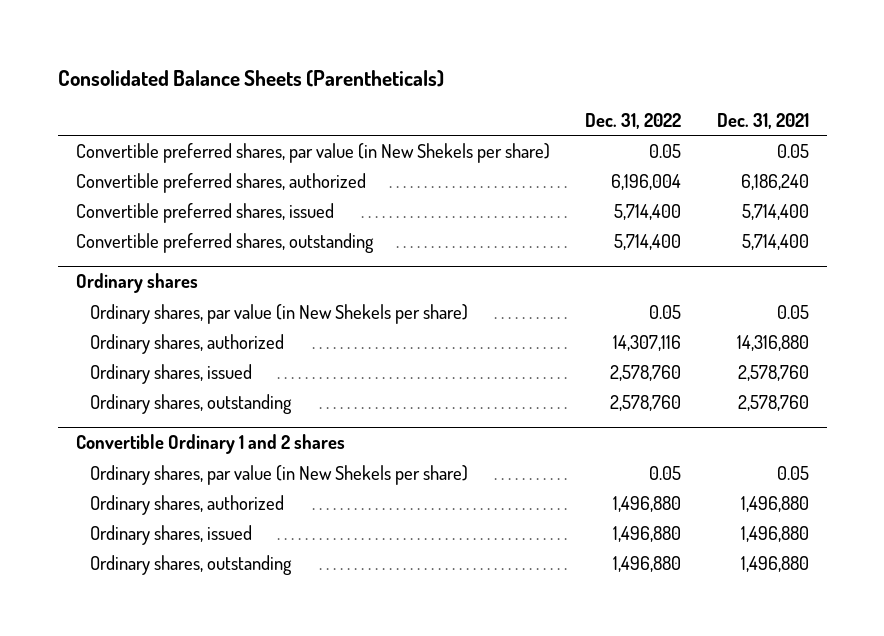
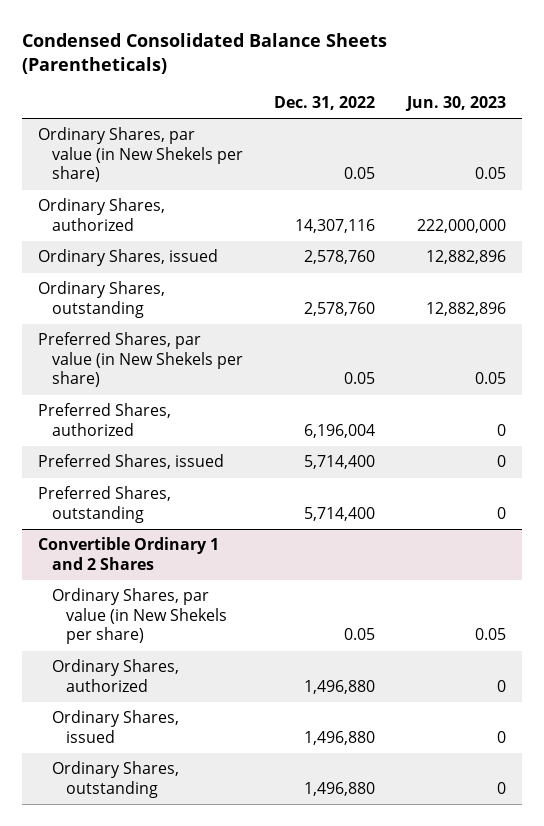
- Consolidated Balance Sheets (Parentheticals)
+ Condensed Consolidated Balance Sheets (Parentheticals)
- | Dec. 31, 2022 | Dec. 31, 2021
+ | Dec. 31, 2022 | Jun. 30, 2023
- Convertible preferred shares, par value (in New Shekels per share) | 0.05 | 0.05
- Convertible preferred shares, authorized | 6,196,004 | 6,186,240
- Convertible preferred shares, issued | 5,714,400 | 5,714,400
- Convertible preferred shares, outstanding | 5,714,400 | 5,714,400
- Ordinary shares
- Ordinary shares, par value (in New Shekels per share) | 0.05 | 0.05
- Ordinary shares, authorized | 14,307,116 | 14,316,880
- Ordinary shares, issued | 2,578,760 | 2,578,760
- Ordinary shares, outstanding | 2,578,760 | 2,578,760
- Convertible Ordinary 1 and 2 shares
- Ordinary shares, par value (in New Shekels per share) | 0.05 | 0.05
- Ordinary shares, authorized | 1,496,880 | 1,496,880
- Ordinary shares, issued | 1,496,880 | 1,496,880
- Ordinary shares, outstanding | 1,496,880 | 1,496,880
+ Ordinary Shares, par value (in New Shekels per share) | 0.05 | 0.05
+ Ordinary Shares, authorized | 14,307,116 | 222,000,000
+ Ordinary Shares, issued | 2,578,760 | 12,882,896
+ Ordinary Shares, outstanding | 2,578,760 | 12,882,896
+ Preferred Shares, par value (in New Shekels per share) | 0.05 | 0.05
+ Preferred Shares, authorized | 6,196,004 | 0
+ Preferred Shares, issued | 5,714,400 | 0
+ Preferred Shares, outstanding | 5,714,400 | 0
+ Convertible Ordinary 1 and 2 Shares
+ Ordinary Shares, par value (in New Shekels per share) | 0.05 | 0.05
+ Ordinary Shares, authorized | 1,496,880 | 0
+ Ordinary Shares, issued | 1,496,880 | 0
+ Ordinary Shares, outstanding | 1,496,880 | 0

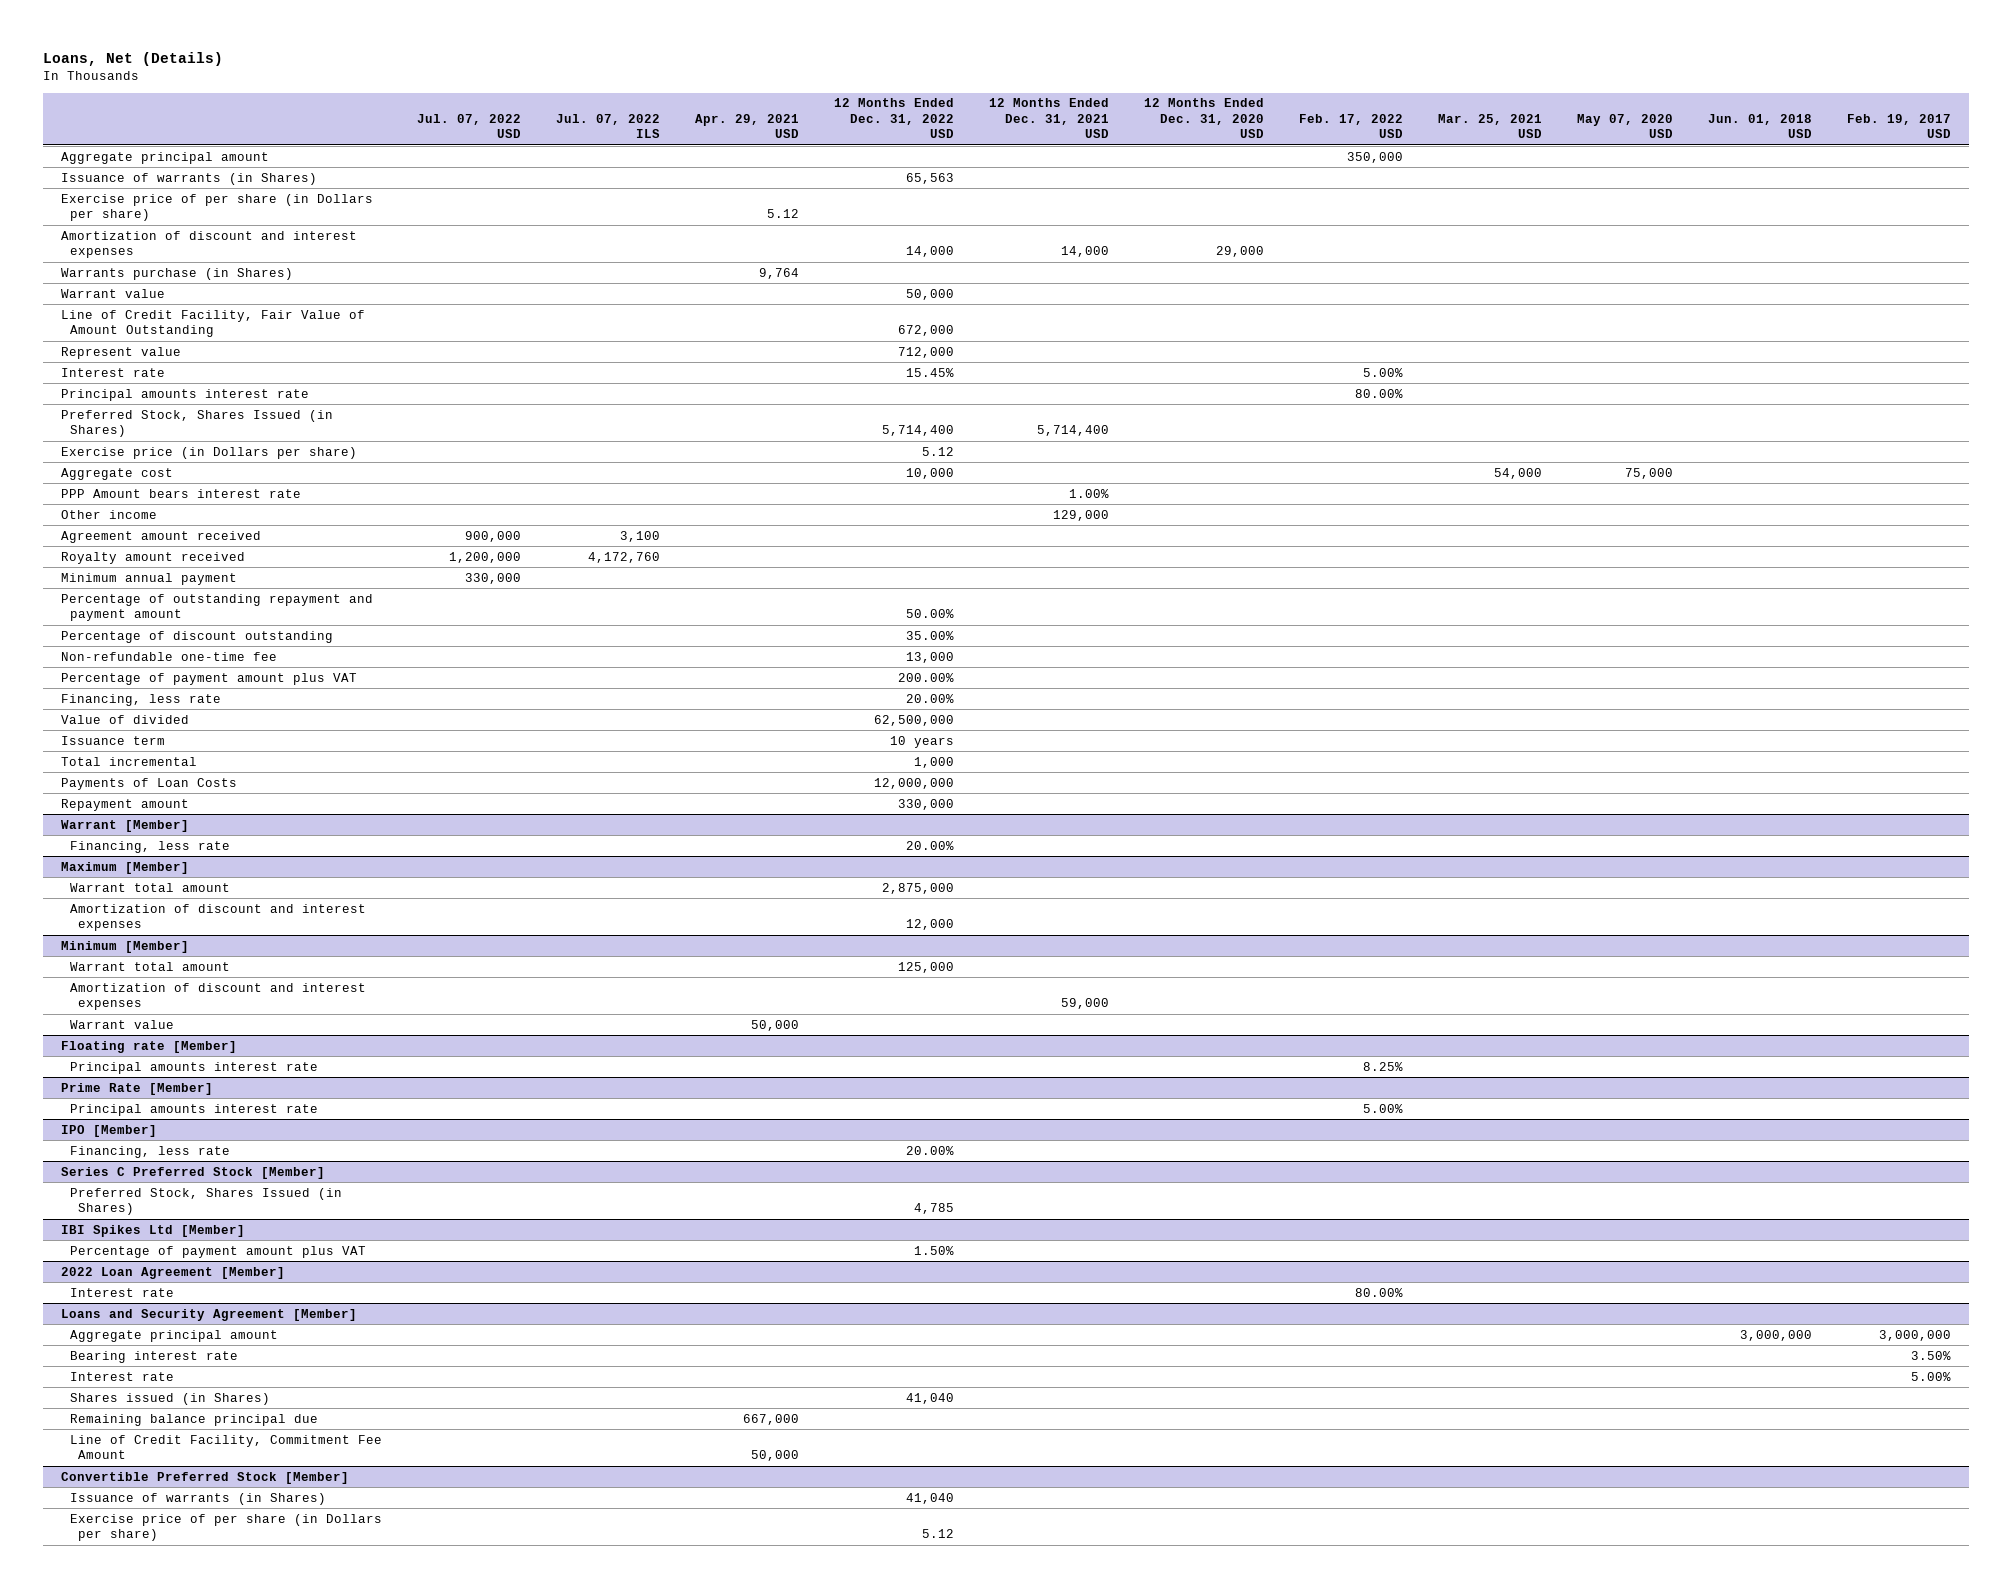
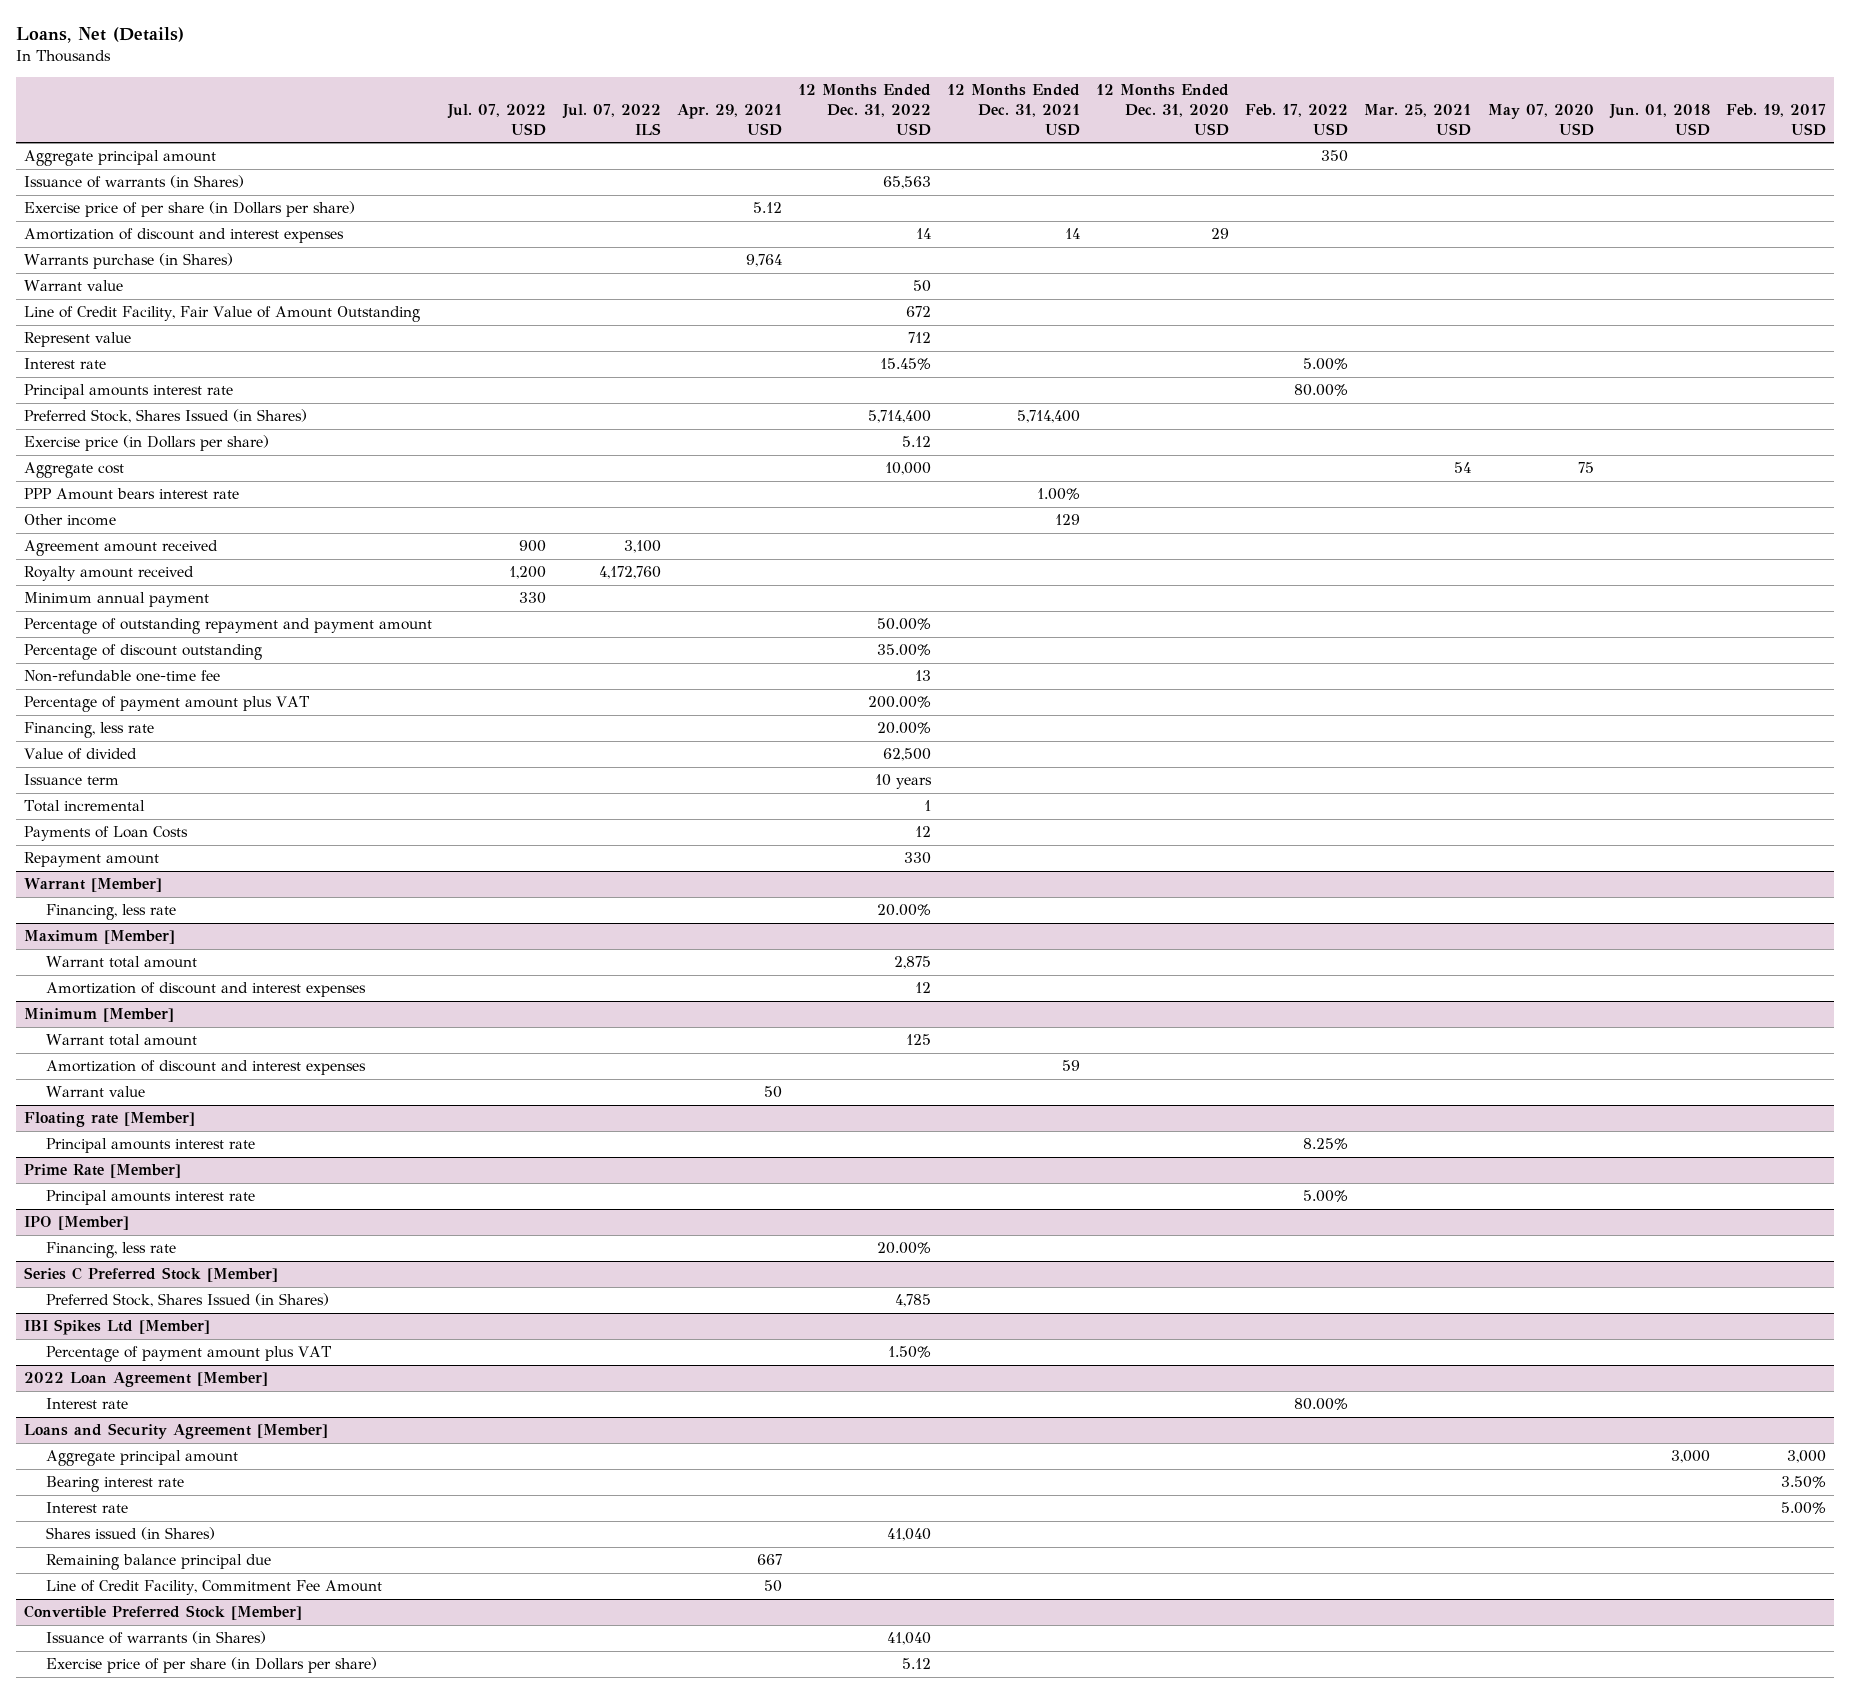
- Aggregate principal amount | | | | | | | 350,000 | | | |
+ Aggregate principal amount | | | | | | | 350 | | | |
- Amortization of discount and interest expenses | | | | 14,000 | 14,000 | 29,000 | | | | |
+ Amortization of discount and interest expenses | | | | 14 | 14 | 29 | | | | |
- Warrant value | | | | 50,000 | | | | | | |
- Line of Credit Facility, Fair Value of Amount Outstanding | | | | 672,000 | | | | | | |
- Represent value | | | | 712,000 | | | | | | |
+ Warrant value | | | | 50 | | | | | | |
+ Line of Credit Facility, Fair Value of Amount Outstanding | | | | 672 | | | | | | |
+ Represent value | | | | 712 | | | | | | |
- Aggregate cost | | | | 10,000 | | | | 54,000 | 75,000 | |
+ Aggregate cost | | | | 10,000 | | | | 54 | 75 | |
- Other income | | | | | 129,000 | | | | | |
- Agreement amount received | 900,000 | 3,100 | | | | | | | | |
- Royalty amount received | 1,200,000 | 4,172,760 | | | | | | | | |
- Minimum annual payment | 330,000 | | | | | | | | | |
+ Other income | | | | | 129 | | | | | |
+ Agreement amount received | 900 | 3,100 | | | | | | | | |
+ Royalty amount received | 1,200 | 4,172,760 | | | | | | | | |
+ Minimum annual payment | 330 | | | | | | | | | |
- Non-refundable one-time fee | | | | 13,000 | | | | | | |
+ Non-refundable one-time fee | | | | 13 | | | | | | |
- Value of divided | | | | 62,500,000 | | | | | | |
+ Value of divided | | | | 62,500 | | | | | | |
- Total incremental | | | | 1,000 | | | | | | |
- Payments of Loan Costs | | | | 12,000,000 | | | | | | |
- Repayment amount | | | | 330,000 | | | | | | |
+ Total incremental | | | | 1 | | | | | | |
+ Payments of Loan Costs | | | | 12 | | | | | | |
+ Repayment amount | | | | 330 | | | | | | |
@ Maximum [Member]
- Warrant total amount | | | | 2,875,000 | | | | | | |
- Amortization of discount and interest expenses | | | | 12,000 | | | | | | |
+ Warrant total amount | | | | 2,875 | | | | | | |
+ Amortization of discount and interest expenses | | | | 12 | | | | | | |
@ Minimum [Member]
- Warrant total amount | | | | 125,000 | | | | | | |
- Amortization of discount and interest expenses | | | | | 59,000 | | | | | |
- Warrant value | | | 50,000 | | | | | | | |
+ Warrant total amount | | | | 125 | | | | | | |
+ Amortization of discount and interest expenses | | | | | 59 | | | | | |
+ Warrant value | | | 50 | | | | | | | |
@ Loans and Security Agreement [Member]
- Aggregate principal amount | | | | | | | | | | 3,000,000 | 3,000,000
+ Aggregate principal amount | | | | | | | | | | 3,000 | 3,000
- Remaining balance principal due | | | 667,000 | | | | | | | |
- Line of Credit Facility, Commitment Fee Amount | | | 50,000 | | | | | | | |
+ Remaining balance principal due | | | 667 | | | | | | | |
+ Line of Credit Facility, Commitment Fee Amount | | | 50 | | | | | | | |

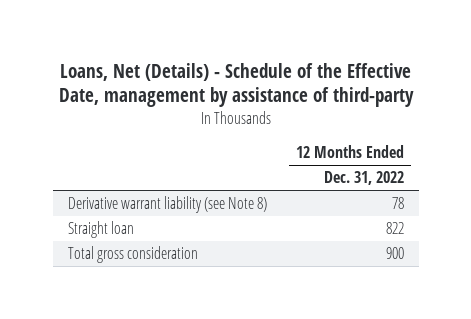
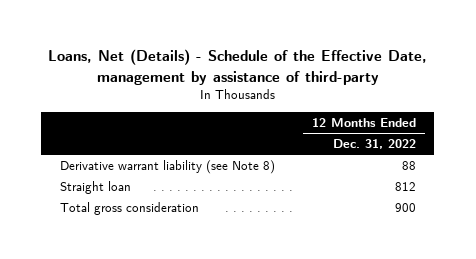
- Derivative warrant liability (see Note 8) | 78
- Straight loan | 822
+ Derivative warrant liability (see Note 8) | 88
+ Straight loan | 812

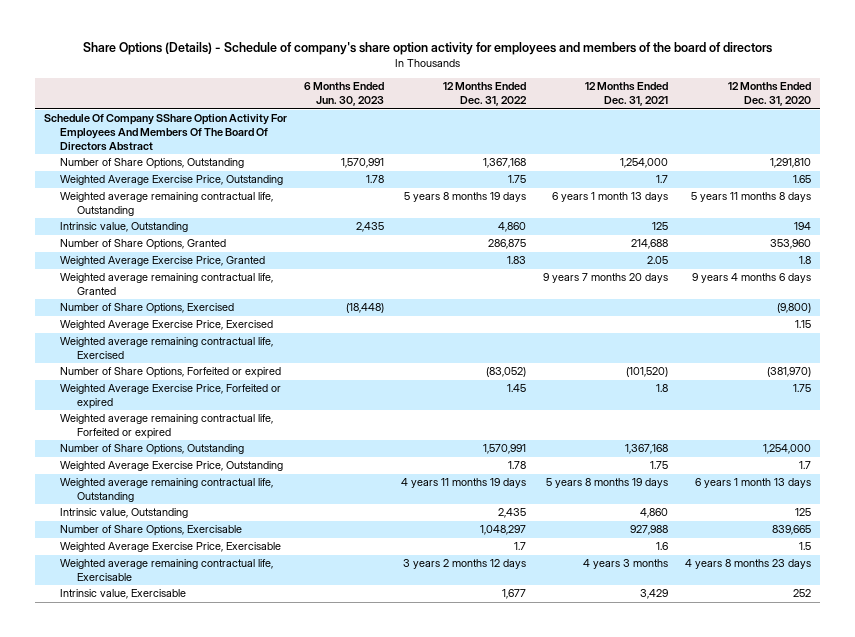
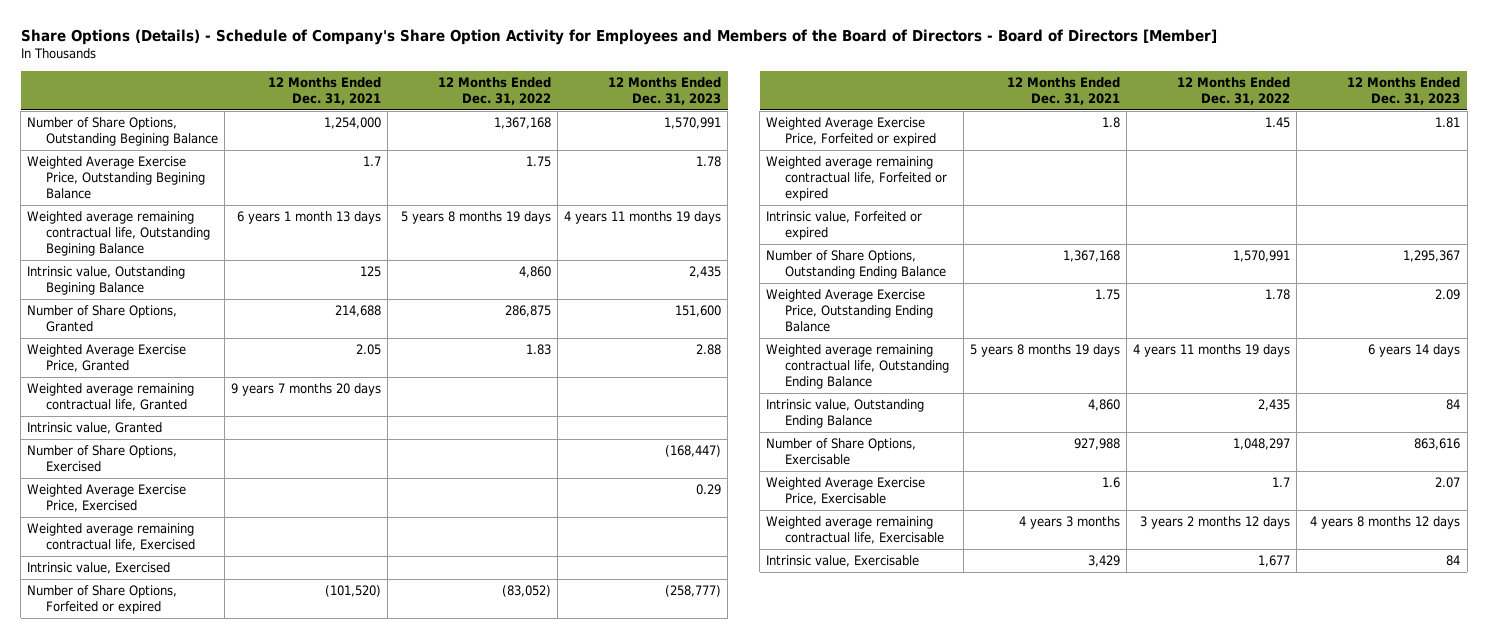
- Share Options (Details) - Schedule of company's share option activity for employees and members of the board of directors
+ Share Options (Details) - Schedule of Company's Share Option Activity for Employees and Members of the Board of Directors - Board of Directors [Member]
- | 6 Months Ended Jun. 30, 2023 | 12 Months Ended Dec. 31, 2022 | 12 Months Ended Dec. 31, 2021 | 12 Months Ended Dec. 31, 2020
+ | 12 Months Ended Dec. 31, 2021 | 12 Months Ended Dec. 31, 2022 | 12 Months Ended Dec. 31, 2023
- Schedule Of Company SShare Option Activity For Employees And Members Of The Board Of Directors Abstract
- Number of Share Options, Outstanding | 1,570,991 | 1,367,168 | 1,254,000 | 1,291,810
- Weighted Average Exercise Price, Outstanding | 1.78 | 1.75 | 1.7 | 1.65
- Weighted average remaining contractual life, Outstanding | | 5 years 8 months 19 days | 6 years 1 month 13 days | 5 years 11 months 8 days
- Intrinsic value, Outstanding | 2,435 | 4,860 | 125 | 194
+ Number of Share Options, Outstanding Begining Balance | 1,254,000 | 1,367,168 | 1,570,991
+ Weighted Average Exercise Price, Outstanding Begining Balance | 1.7 | 1.75 | 1.78
+ Weighted average remaining contractual life, Outstanding Begining Balance | 6 years 1 month 13 days | 5 years 8 months 19 days | 4 years 11 months 19 days
+ Intrinsic value, Outstanding Begining Balance | 125 | 4,860 | 2,435
+ Intrinsic value, Granted
+ Intrinsic value, Exercised
- Number of Share Options, Outstanding | | 1,570,991 | 1,367,168 | 1,254,000
- Weighted Average Exercise Price, Outstanding | | 1.78 | 1.75 | 1.7
- Weighted average remaining contractual life, Outstanding | | 4 years 11 months 19 days | 5 years 8 months 19 days | 6 years 1 month 13 days
- Intrinsic value, Outstanding | | 2,435 | 4,860 | 125
+ Intrinsic value, Forfeited or expired
+ Number of Share Options, Outstanding Ending Balance | 1,367,168 | 1,570,991 | 1,295,367
+ Weighted Average Exercise Price, Outstanding Ending Balance | 1.75 | 1.78 | 2.09
+ Weighted average remaining contractual life, Outstanding Ending Balance | 5 years 8 months 19 days | 4 years 11 months 19 days | 6 years 14 days
+ Intrinsic value, Outstanding Ending Balance | 4,860 | 2,435 | 84

